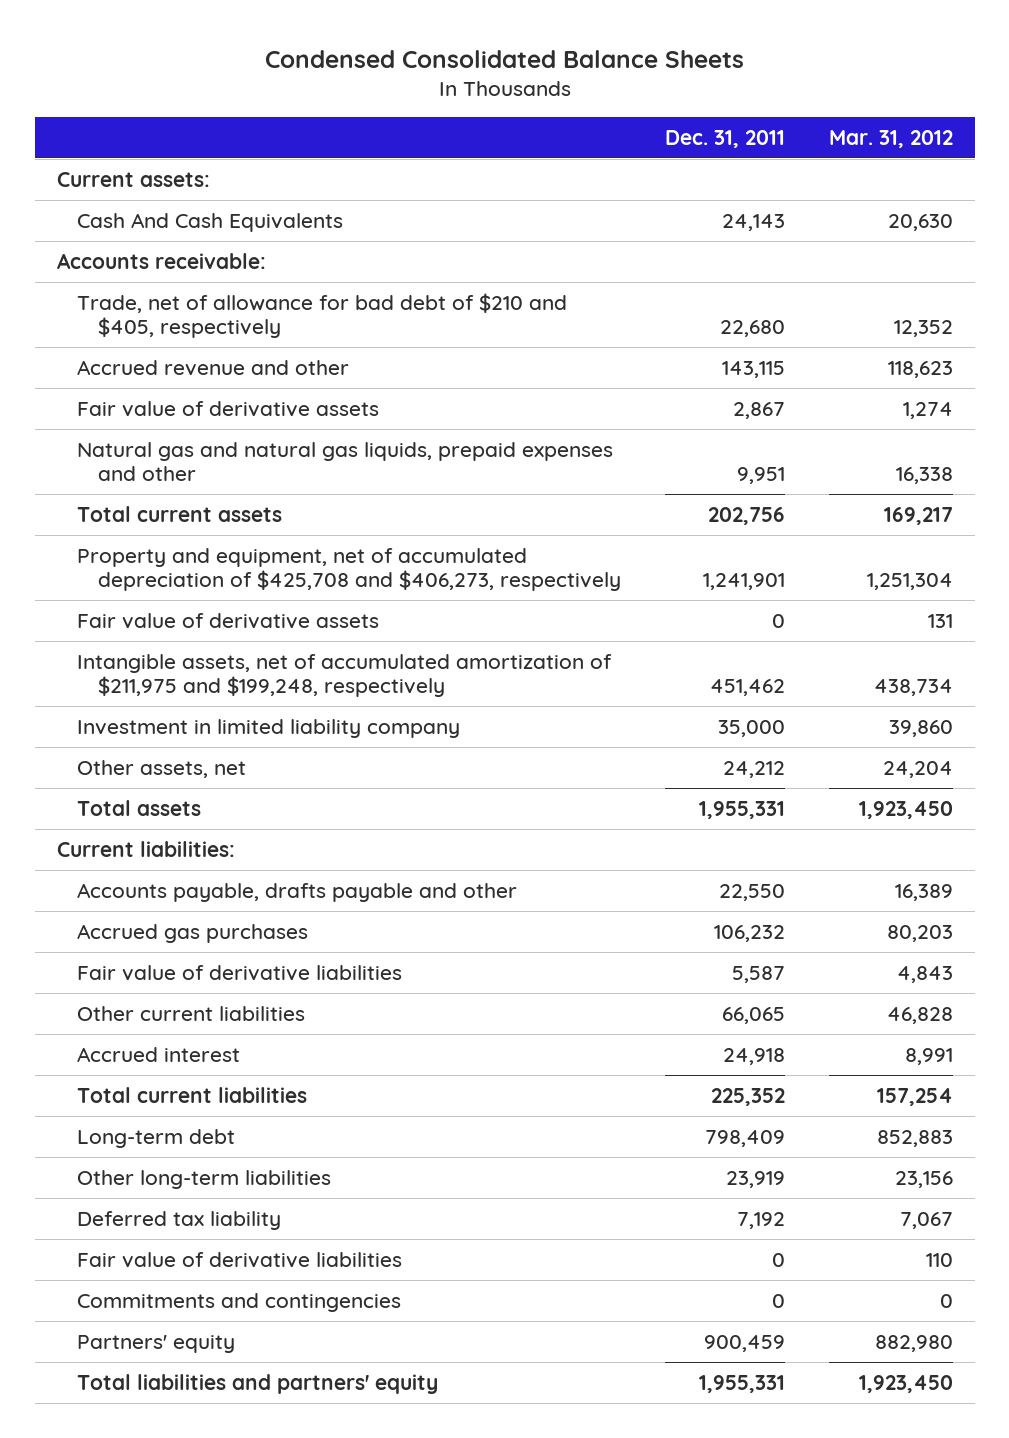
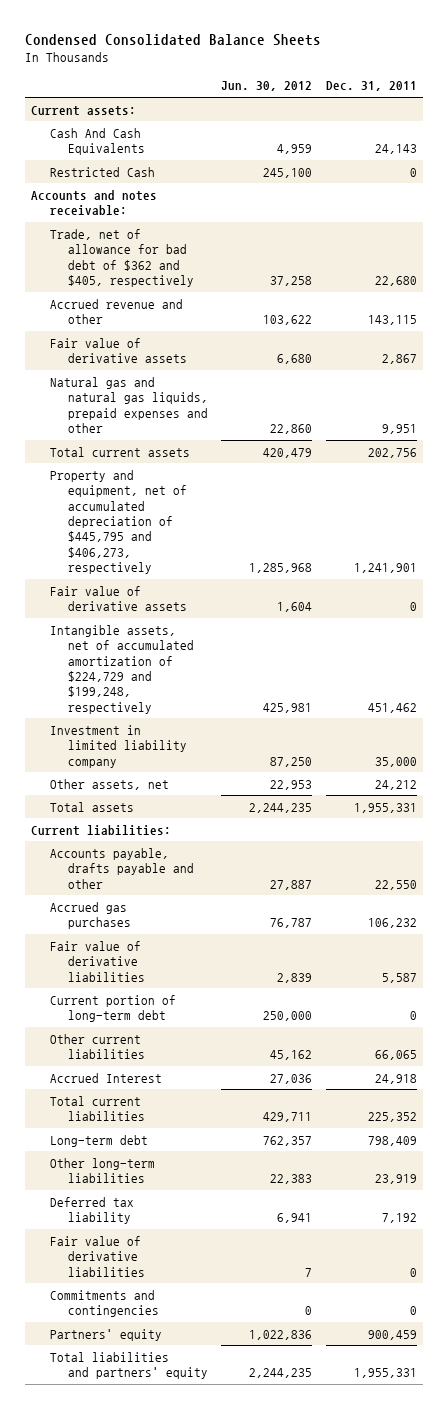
- | Dec. 31, 2011 | Mar. 31, 2012
+ | Jun. 30, 2012 | Dec. 31, 2011
- Accounts receivable:
- Trade, net of allowance for bad debt of $210 and $405, respectively | 22,680 | 12,352
+ Restricted Cash | 245,100 | 0
+ Accounts and notes receivable:
+ Trade, net of allowance for bad debt of $362 and $405, respectively | 37,258 | 22,680
- Property and equipment, net of accumulated depreciation of $425,708 and $406,273, respectively | 1,241,901 | 1,251,304
+ Property and equipment, net of accumulated depreciation of $445,795 and $406,273, respectively | 1,285,968 | 1,241,901
- Intangible assets, net of accumulated amortization of $211,975 and $199,248, respectively | 451,462 | 438,734
+ Intangible assets, net of accumulated amortization of $224,729 and $199,248, respectively | 425,981 | 451,462
+ Current portion of long-term debt | 250,000 | 0
- Accrued interest | 24,918 | 8,991
+ Accrued Interest | 27,036 | 24,918

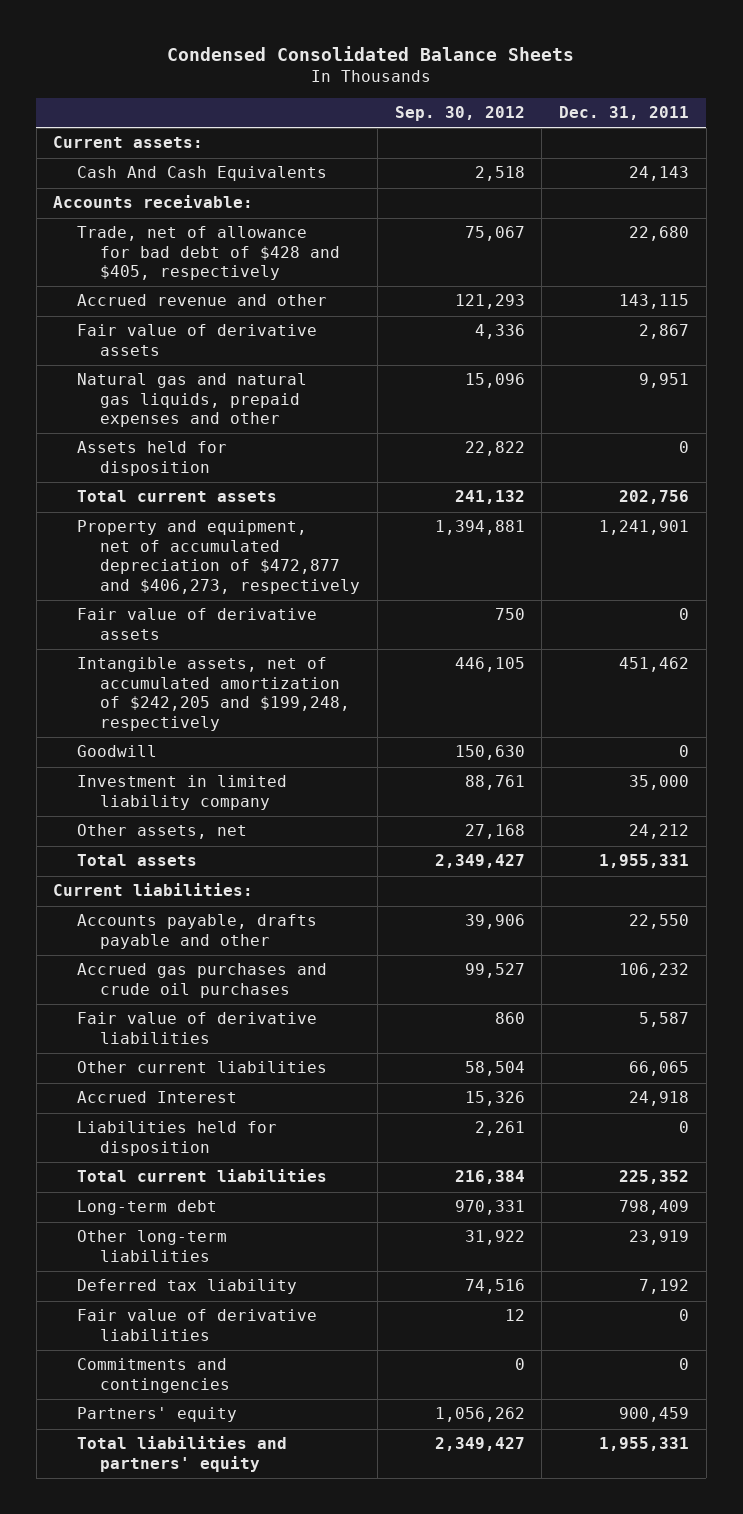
- | Jun. 30, 2012 | Dec. 31, 2011
+ | Sep. 30, 2012 | Dec. 31, 2011
- Restricted Cash | 245,100 | 0
- Accounts and notes receivable:
- Trade, net of allowance for bad debt of $362 and $405, respectively | 37,258 | 22,680
+ Accounts receivable:
+ Trade, net of allowance for bad debt of $428 and $405, respectively | 75,067 | 22,680
+ Assets held for disposition | 22,822 | 0
- Property and equipment, net of accumulated depreciation of $445,795 and $406,273, respectively | 1,285,968 | 1,241,901
+ Property and equipment, net of accumulated depreciation of $472,877 and $406,273, respectively | 1,394,881 | 1,241,901
- Intangible assets, net of accumulated amortization of $224,729 and $199,248, respectively | 425,981 | 451,462
+ Intangible assets, net of accumulated amortization of $242,205 and $199,248, respectively | 446,105 | 451,462
+ Goodwill | 150,630 | 0
- Accrued gas purchases | 76,787 | 106,232
+ Accrued gas purchases and crude oil purchases | 99,527 | 106,232
- Current portion of long-term debt | 250,000 | 0
+ Liabilities held for disposition | 2,261 | 0

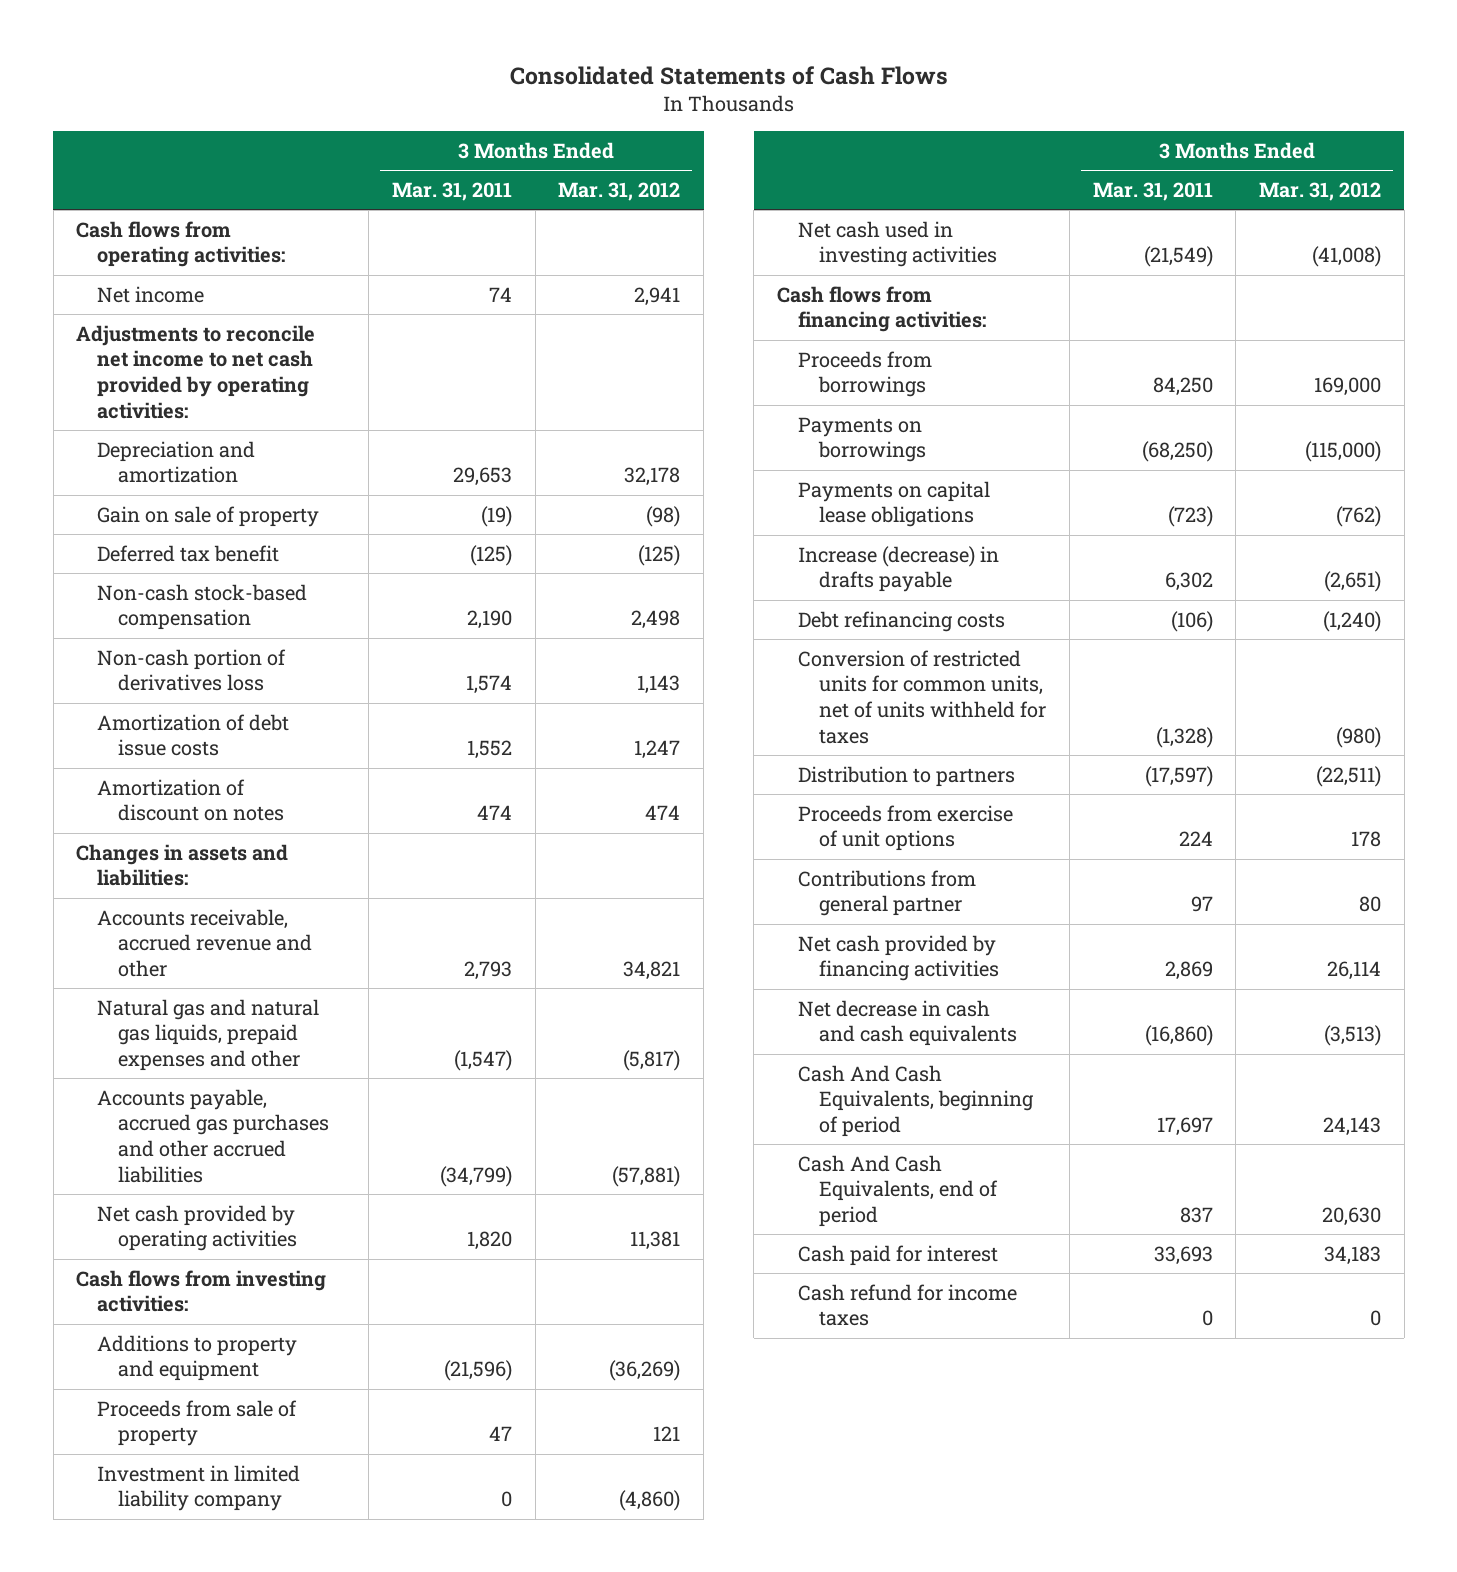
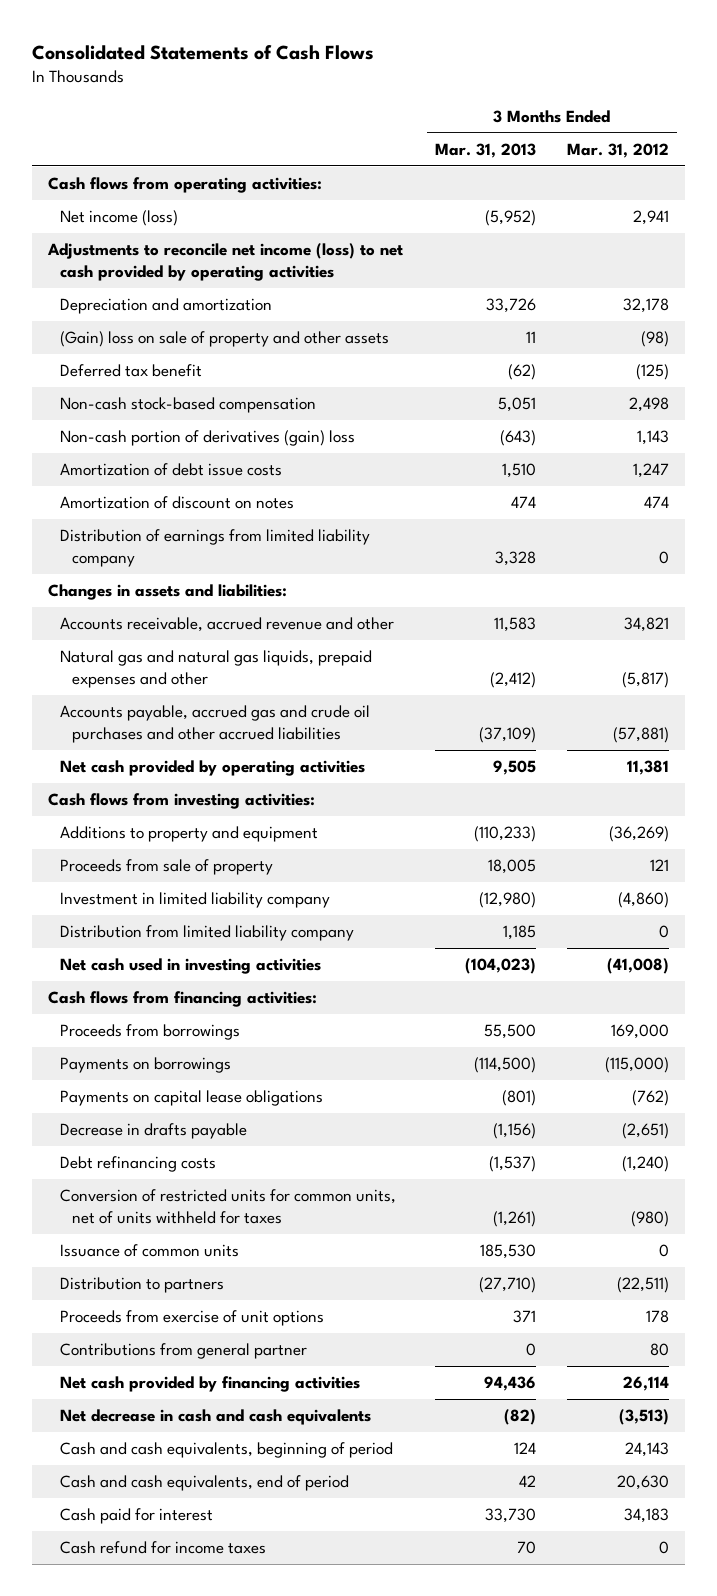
- | 3 Months Ended Mar. 31, 2011 | 3 Months Ended Mar. 31, 2012
+ | 3 Months Ended Mar. 31, 2013 | 3 Months Ended Mar. 31, 2012
- Net income | 74 | 2,941
- Adjustments to reconcile net income to net cash provided by operating activities:
+ Net income (loss) | (5,952) | 2,941
+ Adjustments to reconcile net income (loss) to net cash provided by operating activities
- Gain on sale of property | (19) | (98)
+ (Gain) loss on sale of property and other assets | 11 | (98)
- Non-cash portion of derivatives loss | 1,574 | 1,143
+ Non-cash portion of derivatives (gain) loss | (643) | 1,143
+ Distribution of earnings from limited liability company | 3,328 | 0
- Accounts payable, accrued gas purchases and other accrued liabilities | (34,799) | (57,881)
+ Accounts payable, accrued gas and crude oil purchases and other accrued liabilities | (37,109) | (57,881)
+ Distribution from limited liability company | 1,185 | 0
- Increase (decrease) in drafts payable | 6,302 | (2,651)
+ Decrease in drafts payable | (1,156) | (2,651)
+ Issuance of common units | 185,530 | 0
- Cash And Cash Equivalents, beginning of period | 17,697 | 24,143
- Cash And Cash Equivalents, end of period | 837 | 20,630
+ Cash and cash equivalents, beginning of period | 124 | 24,143
+ Cash and cash equivalents, end of period | 42 | 20,630

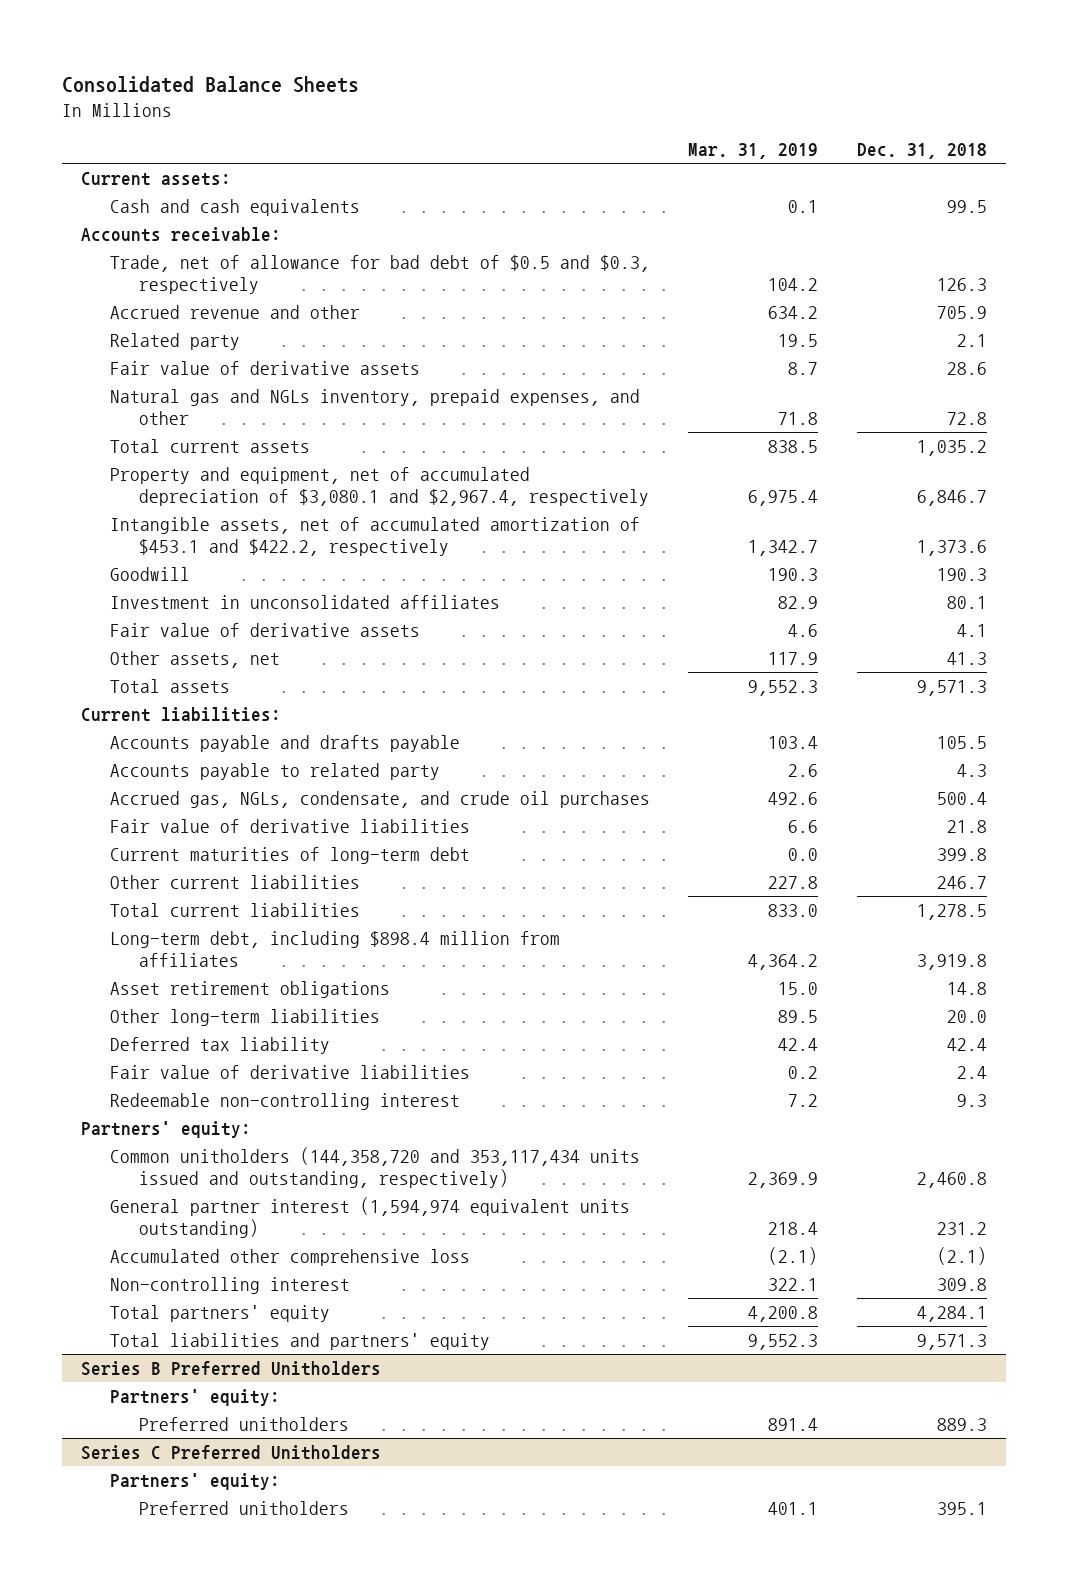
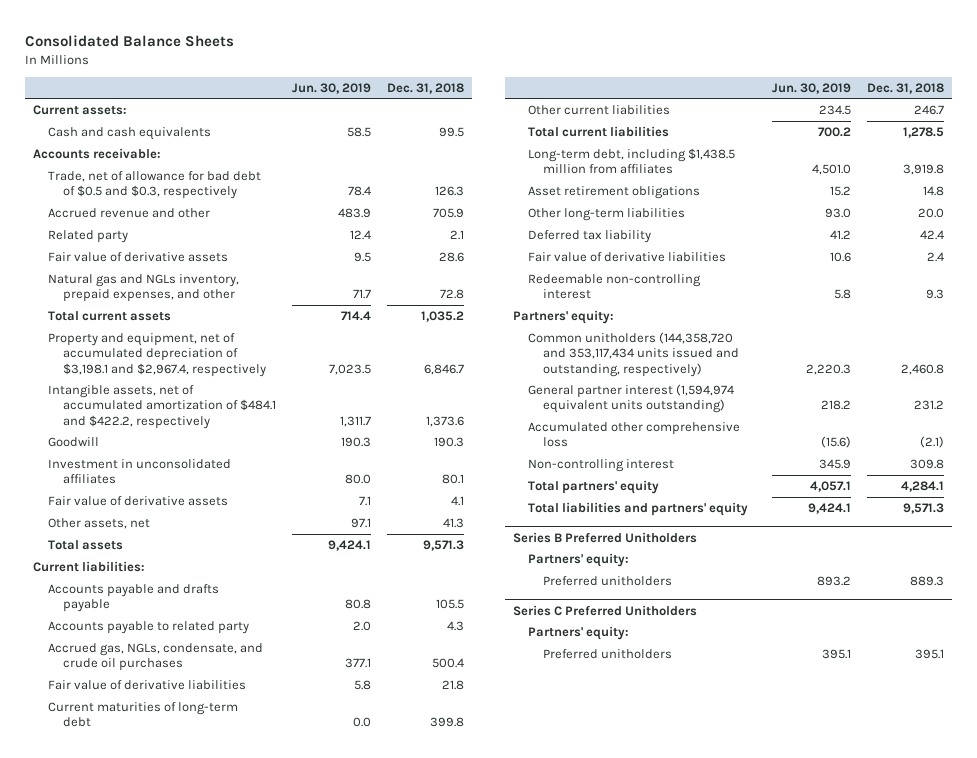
- | Mar. 31, 2019 | Dec. 31, 2018
+ | Jun. 30, 2019 | Dec. 31, 2018
- Property and equipment, net of accumulated depreciation of $3,080.1 and $2,967.4, respectively | 6,975.4 | 6,846.7
- Intangible assets, net of accumulated amortization of $453.1 and $422.2, respectively | 1,342.7 | 1,373.6
+ Property and equipment, net of accumulated depreciation of $3,198.1 and $2,967.4, respectively | 7,023.5 | 6,846.7
+ Intangible assets, net of accumulated amortization of $484.1 and $422.2, respectively | 1,311.7 | 1,373.6
- Long-term debt, including $898.4 million from affiliates | 4,364.2 | 3,919.8
+ Long-term debt, including $1,438.5 million from affiliates | 4,501.0 | 3,919.8

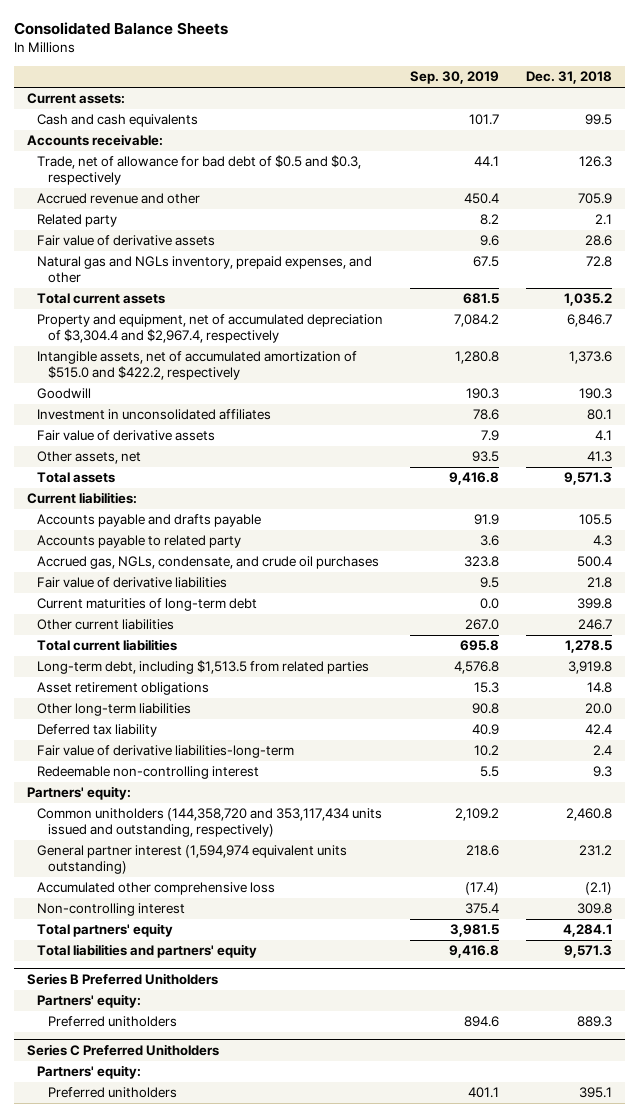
- | Jun. 30, 2019 | Dec. 31, 2018
+ | Sep. 30, 2019 | Dec. 31, 2018
- Property and equipment, net of accumulated depreciation of $3,198.1 and $2,967.4, respectively | 7,023.5 | 6,846.7
- Intangible assets, net of accumulated amortization of $484.1 and $422.2, respectively | 1,311.7 | 1,373.6
+ Property and equipment, net of accumulated depreciation of $3,304.4 and $2,967.4, respectively | 7,084.2 | 6,846.7
+ Intangible assets, net of accumulated amortization of $515.0 and $422.2, respectively | 1,280.8 | 1,373.6
- Long-term debt, including $1,438.5 million from affiliates | 4,501.0 | 3,919.8
+ Long-term debt, including $1,513.5 from related parties | 4,576.8 | 3,919.8
- Fair value of derivative liabilities | 10.6 | 2.4
+ Fair value of derivative liabilities-long-term | 10.2 | 2.4

